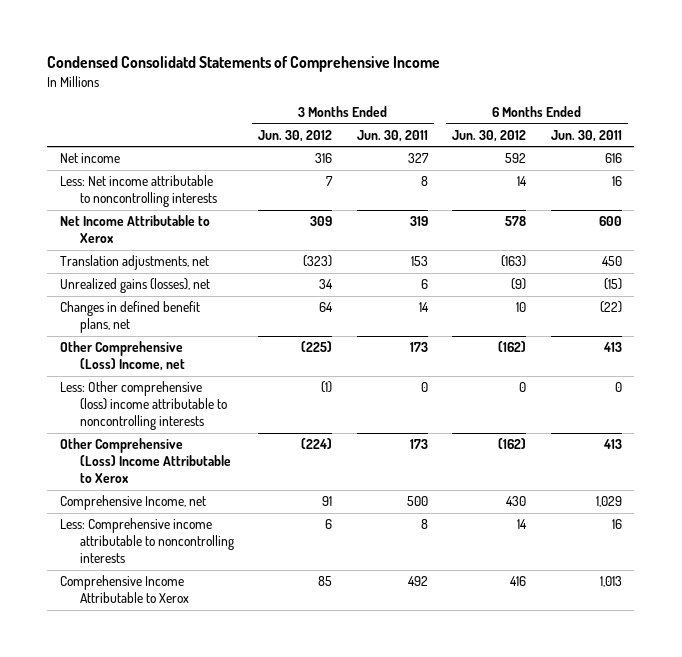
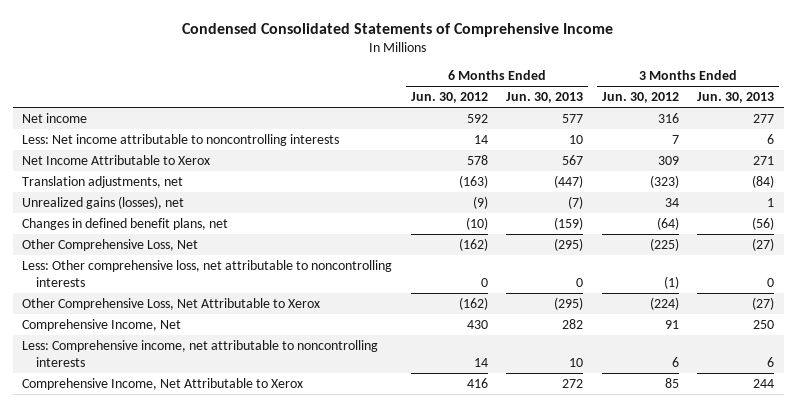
- Condensed Consolidatd Statements of Comprehensive Income
+ Condensed Consolidated Statements of Comprehensive Income
- | 3 Months Ended Jun. 30, 2012 | 3 Months Ended Jun. 30, 2011 | 6 Months Ended Jun. 30, 2012 | 6 Months Ended Jun. 30, 2011
+ | 6 Months Ended Jun. 30, 2012 | 6 Months Ended Jun. 30, 2013 | 3 Months Ended Jun. 30, 2012 | 3 Months Ended Jun. 30, 2013
- Changes in defined benefit plans, net | 64 | 14 | 10 | (22)
- Other Comprehensive (Loss) Income, net | (225) | 173 | (162) | 413
- Less: Other comprehensive (loss) income attributable to noncontrolling interests | (1) | 0 | 0 | 0
- Other Comprehensive (Loss) Income Attributable to Xerox | (224) | 173 | (162) | 413
- Comprehensive Income, net | 91 | 500 | 430 | 1,029
- Less: Comprehensive income attributable to noncontrolling interests | 6 | 8 | 14 | 16
- Comprehensive Income Attributable to Xerox | 85 | 492 | 416 | 1,013
+ Changes in defined benefit plans, net | (10) | (159) | (64) | (56)
+ Other Comprehensive Loss, Net | (162) | (295) | (225) | (27)
+ Less: Other comprehensive loss, net attributable to noncontrolling interests | 0 | 0 | (1) | 0
+ Other Comprehensive Loss, Net Attributable to Xerox | (162) | (295) | (224) | (27)
+ Comprehensive Income, Net | 430 | 282 | 91 | 250
+ Less: Comprehensive income, net attributable to noncontrolling interests | 14 | 10 | 6 | 6
+ Comprehensive Income, Net Attributable to Xerox | 416 | 272 | 85 | 244

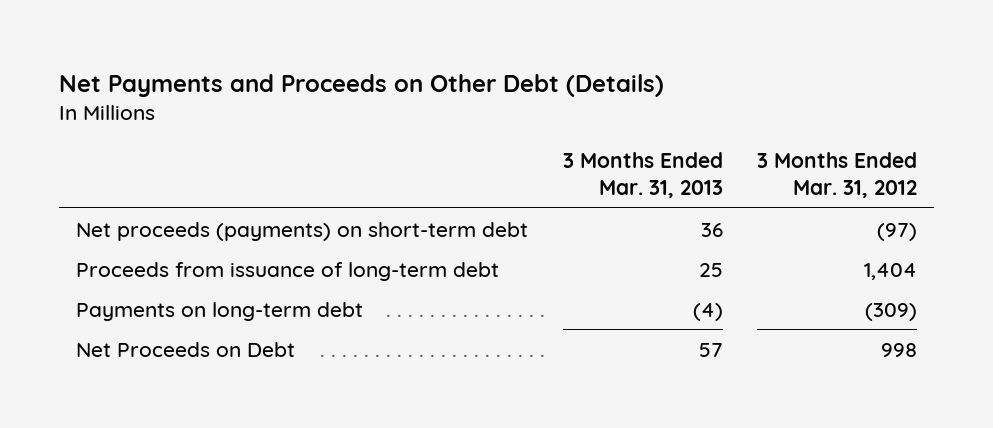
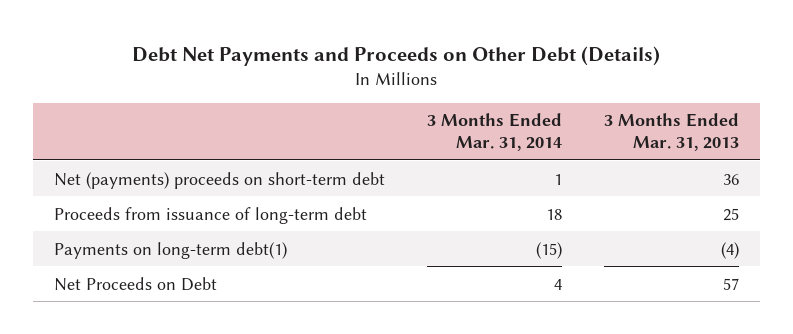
- Net Payments and Proceeds on Other Debt (Details)
+ Debt Net Payments and Proceeds on Other Debt (Details)
- | 3 Months Ended Mar. 31, 2013 | 3 Months Ended Mar. 31, 2012
+ | 3 Months Ended Mar. 31, 2014 | 3 Months Ended Mar. 31, 2013
- Net proceeds (payments) on short-term debt | 36 | (97)
+ Net (payments) proceeds on short-term debt | 1 | 36
- Payments on long-term debt | (4) | (309)
+ Payments on long-term debt(1) | (15) | (4)

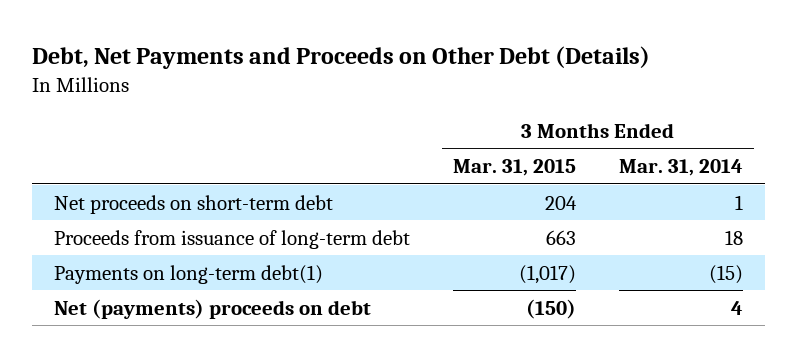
- Debt Net Payments and Proceeds on Other Debt (Details)
+ Debt, Net Payments and Proceeds on Other Debt (Details)
- | 3 Months Ended Mar. 31, 2014 | 3 Months Ended Mar. 31, 2013
+ | 3 Months Ended Mar. 31, 2015 | 3 Months Ended Mar. 31, 2014
- Net (payments) proceeds on short-term debt | 1 | 36
+ Net proceeds on short-term debt | 204 | 1
- Net Proceeds on Debt | 4 | 57
+ Net (payments) proceeds on debt | (150) | 4

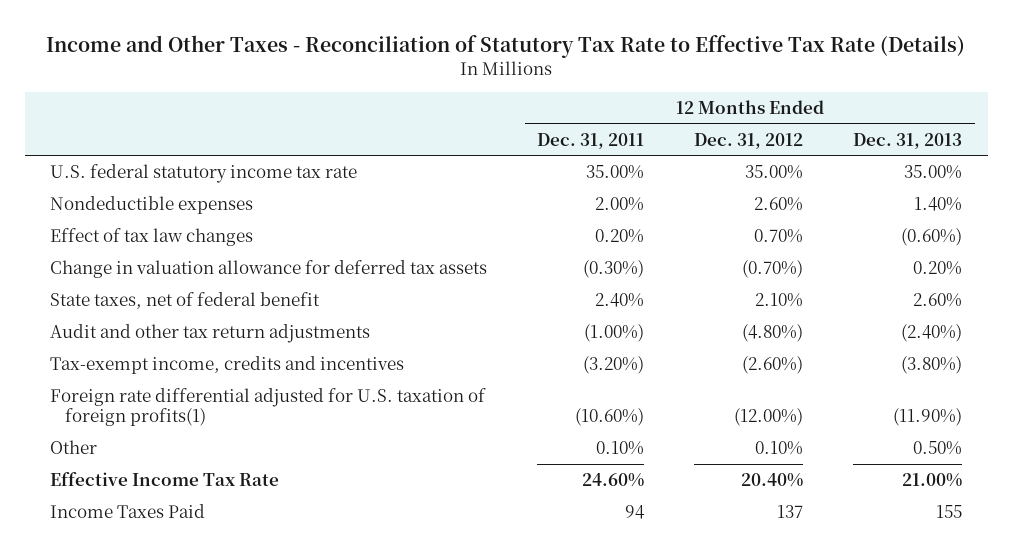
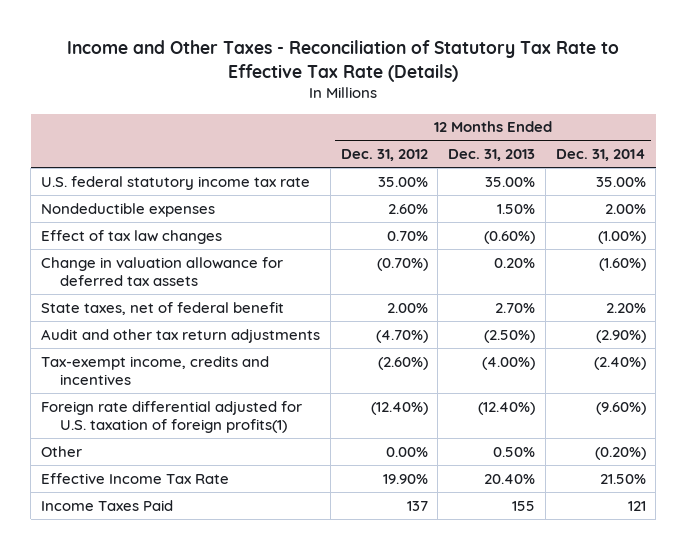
- | 12 Months Ended Dec. 31, 2011 | 12 Months Ended Dec. 31, 2012 | 12 Months Ended Dec. 31, 2013
+ | 12 Months Ended Dec. 31, 2012 | 12 Months Ended Dec. 31, 2013 | 12 Months Ended Dec. 31, 2014
- Nondeductible expenses | 2.00% | 2.60% | 1.40%
+ Nondeductible expenses | 2.60% | 1.50% | 2.00%
- State taxes, net of federal benefit | 2.40% | 2.10% | 2.60%
- Audit and other tax return adjustments | (1.00%) | (4.80%) | (2.40%)
- Tax-exempt income, credits and incentives | (3.20%) | (2.60%) | (3.80%)
- Foreign rate differential adjusted for U.S. taxation of foreign profits(1) | (10.60%) | (12.00%) | (11.90%)
- Other | 0.10% | 0.10% | 0.50%
- Effective Income Tax Rate | 24.60% | 20.40% | 21.00%
+ State taxes, net of federal benefit | 2.00% | 2.70% | 2.20%
+ Audit and other tax return adjustments | (4.70%) | (2.50%) | (2.90%)
+ Tax-exempt income, credits and incentives | (2.60%) | (4.00%) | (2.40%)
+ Foreign rate differential adjusted for U.S. taxation of foreign profits(1) | (12.40%) | (12.40%) | (9.60%)
+ Other | 0.00% | 0.50% | (0.20%)
+ Effective Income Tax Rate | 19.90% | 20.40% | 21.50%

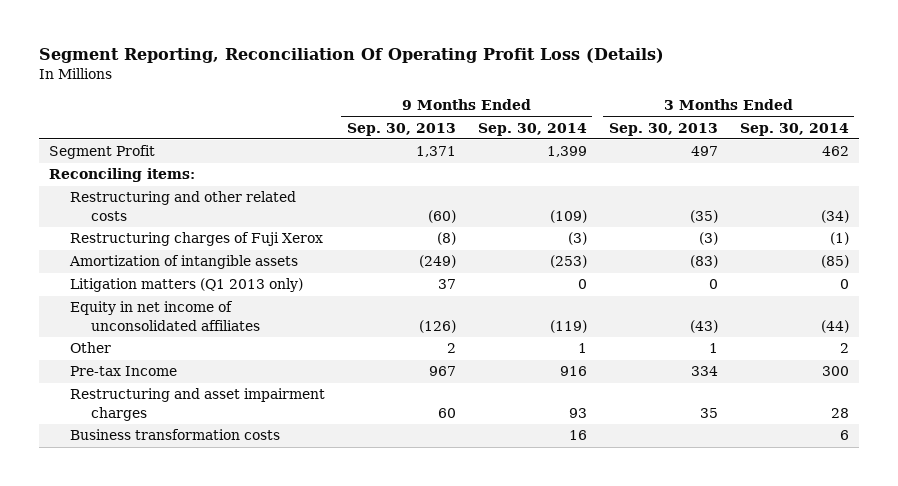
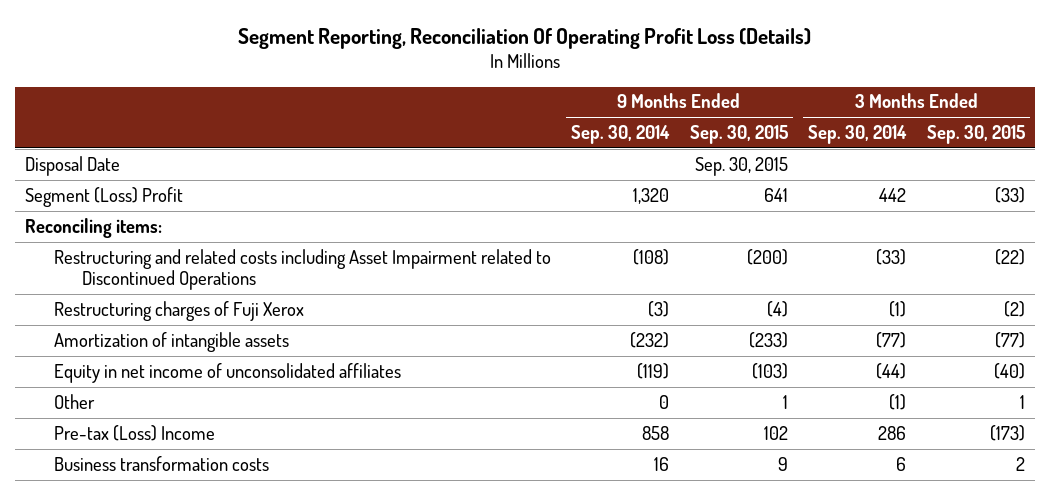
- | 9 Months Ended Sep. 30, 2013 | 9 Months Ended Sep. 30, 2014 | 3 Months Ended Sep. 30, 2013 | 3 Months Ended Sep. 30, 2014
+ | 9 Months Ended Sep. 30, 2014 | 9 Months Ended Sep. 30, 2015 | 3 Months Ended Sep. 30, 2014 | 3 Months Ended Sep. 30, 2015
- Segment Profit | 1,371 | 1,399 | 497 | 462
+ Disposal Date | | Sep. 30, 2015 | |
+ Segment (Loss) Profit | 1,320 | 641 | 442 | (33)
- Restructuring and other related costs | (60) | (109) | (35) | (34)
+ Restructuring and related costs including Asset Impairment related to Discontinued Operations | (108) | (200) | (33) | (22)
- Amortization of intangible assets | (249) | (253) | (83) | (85)
- Litigation matters (Q1 2013 only) | 37 | 0 | 0 | 0
+ Amortization of intangible assets | (232) | (233) | (77) | (77)
- Other | 2 | 1 | 1 | 2
- Pre-tax Income | 967 | 916 | 334 | 300
- Restructuring and asset impairment charges | 60 | 93 | 35 | 28
+ Other | 0 | 1 | (1) | 1
+ Pre-tax (Loss) Income | 858 | 102 | 286 | (173)

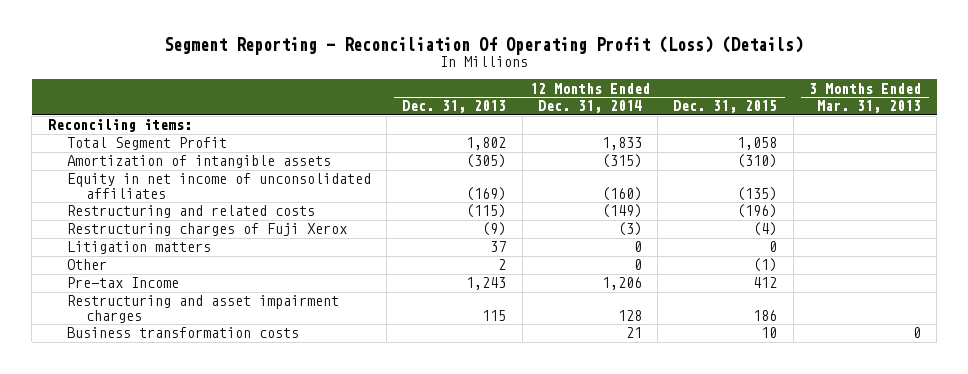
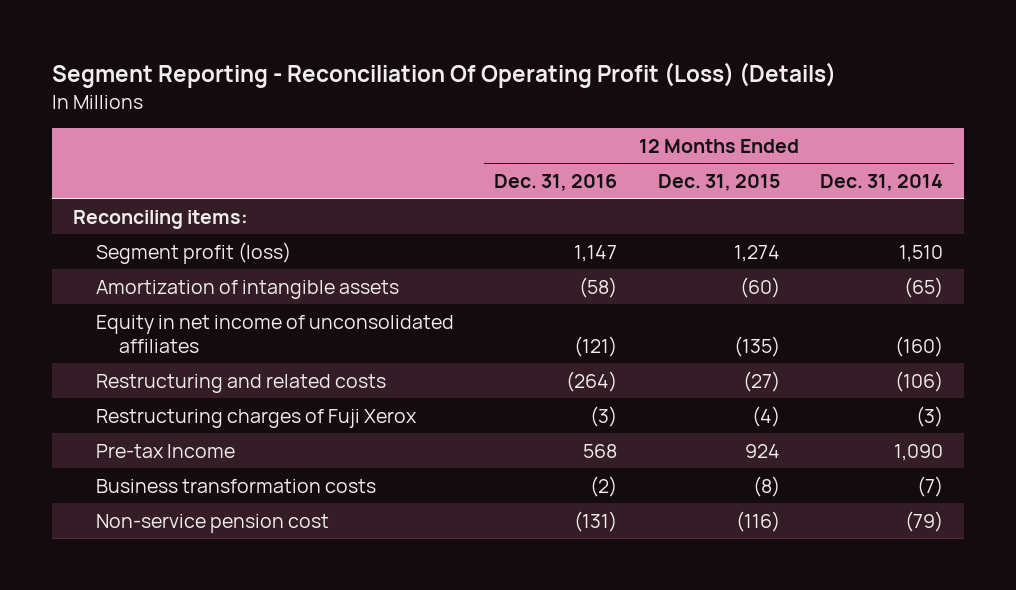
- | 12 Months Ended Dec. 31, 2013 | 12 Months Ended Dec. 31, 2014 | 12 Months Ended Dec. 31, 2015 | 3 Months Ended Mar. 31, 2013
+ | 12 Months Ended Dec. 31, 2016 | 12 Months Ended Dec. 31, 2015 | 12 Months Ended Dec. 31, 2014
- Total Segment Profit | 1,802 | 1,833 | 1,058 |
- Amortization of intangible assets | (305) | (315) | (310) |
+ Segment profit (loss) | 1,147 | 1,274 | 1,510
+ Amortization of intangible assets | (58) | (60) | (65)
- Restructuring and related costs | (115) | (149) | (196) |
+ Restructuring and related costs | (264) | (27) | (106)
- Litigation matters | 37 | 0 | 0 |
- Other | 2 | 0 | (1) |
- Pre-tax Income | 1,243 | 1,206 | 412 |
- Restructuring and asset impairment charges | 115 | 128 | 186 |
- Business transformation costs | | 21 | 10 | 0
+ Pre-tax Income | 568 | 924 | 1,090
+ Business transformation costs | (2) | (8) | (7)
+ Non-service pension cost | (131) | (116) | (79)

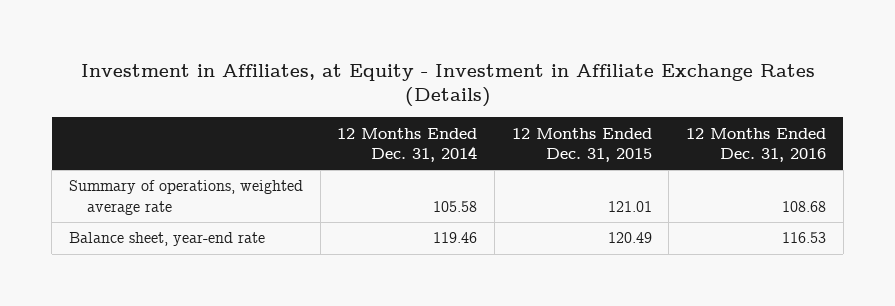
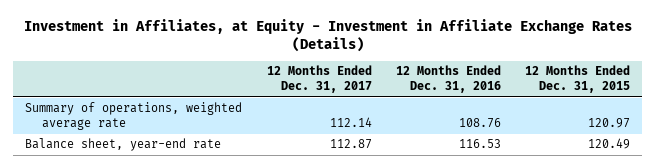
- | 12 Months Ended Dec. 31, 2014 | 12 Months Ended Dec. 31, 2015 | 12 Months Ended Dec. 31, 2016
+ | 12 Months Ended Dec. 31, 2017 | 12 Months Ended Dec. 31, 2016 | 12 Months Ended Dec. 31, 2015
- Summary of operations, weighted average rate | 105.58 | 121.01 | 108.68
+ Summary of operations, weighted average rate | 112.14 | 108.76 | 120.97

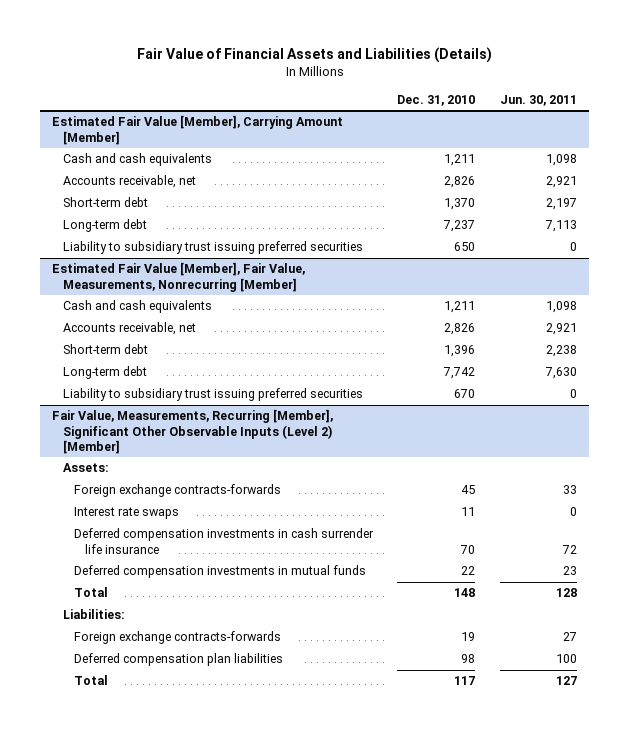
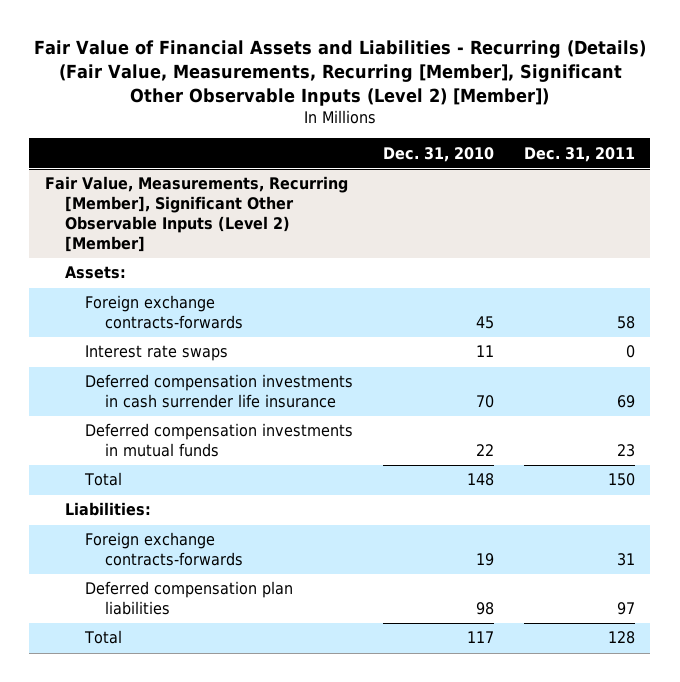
- Fair Value of Financial Assets and Liabilities (Details)
+ Fair Value of Financial Assets and Liabilities - Recurring (Details) (Fair Value, Measurements, Recurring [Member], Significant Other Observable Inputs (Level 2) [Member])
- | Dec. 31, 2010 | Jun. 30, 2011
+ | Dec. 31, 2010 | Dec. 31, 2011
- Estimated Fair Value [Member], Carrying Amount [Member]
- Cash and cash equivalents | 1,211 | 1,098
- Accounts receivable, net | 2,826 | 2,921
- Short-term debt | 1,370 | 2,197
- Long-term debt | 7,237 | 7,113
- Liability to subsidiary trust issuing preferred securities | 650 | 0
- Estimated Fair Value [Member], Fair Value, Measurements, Nonrecurring [Member]
- Cash and cash equivalents | 1,211 | 1,098
- Accounts receivable, net | 2,826 | 2,921
- Short-term debt | 1,396 | 2,238
- Long-term debt | 7,742 | 7,630
- Liability to subsidiary trust issuing preferred securities | 670 | 0

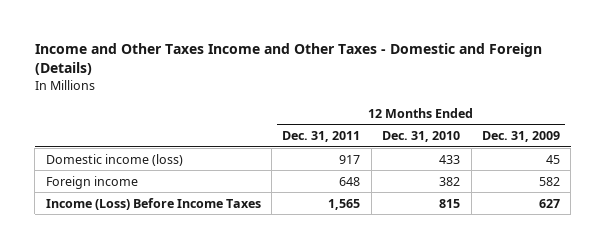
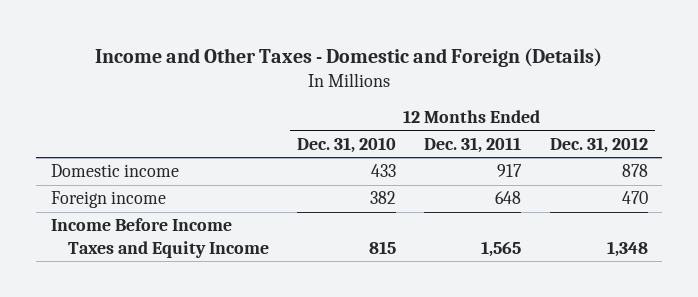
- Income and Other Taxes Income and Other Taxes - Domestic and Foreign (Details)
+ Income and Other Taxes - Domestic and Foreign (Details)
- | 12 Months Ended Dec. 31, 2011 | 12 Months Ended Dec. 31, 2010 | 12 Months Ended Dec. 31, 2009
+ | 12 Months Ended Dec. 31, 2010 | 12 Months Ended Dec. 31, 2011 | 12 Months Ended Dec. 31, 2012
- Domestic income (loss) | 917 | 433 | 45
+ Domestic income | 433 | 917 | 878
- Income (Loss) Before Income Taxes | 1,565 | 815 | 627
+ Income Before Income Taxes and Equity Income | 815 | 1,565 | 1,348

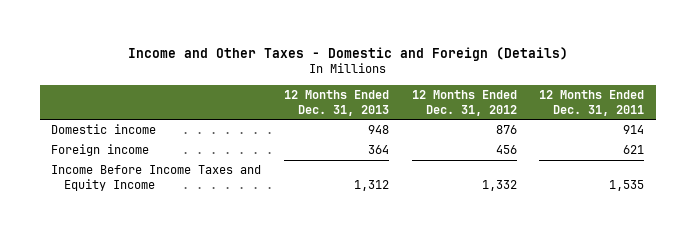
- | 12 Months Ended Dec. 31, 2010 | 12 Months Ended Dec. 31, 2011 | 12 Months Ended Dec. 31, 2012
+ | 12 Months Ended Dec. 31, 2013 | 12 Months Ended Dec. 31, 2012 | 12 Months Ended Dec. 31, 2011
- Domestic income | 433 | 917 | 878
- Foreign income | 382 | 648 | 470
- Income Before Income Taxes and Equity Income | 815 | 1,565 | 1,348
+ Domestic income | 948 | 876 | 914
+ Foreign income | 364 | 456 | 621
+ Income Before Income Taxes and Equity Income | 1,312 | 1,332 | 1,535

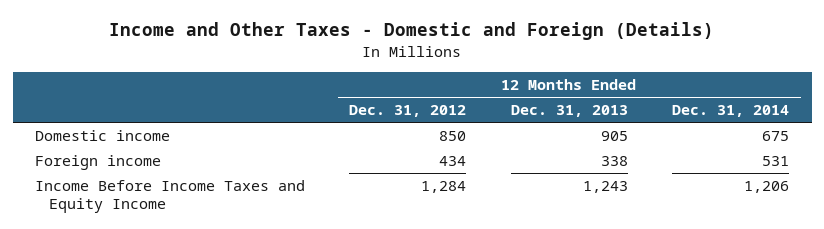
- | 12 Months Ended Dec. 31, 2013 | 12 Months Ended Dec. 31, 2012 | 12 Months Ended Dec. 31, 2011
+ | 12 Months Ended Dec. 31, 2012 | 12 Months Ended Dec. 31, 2013 | 12 Months Ended Dec. 31, 2014
- Domestic income | 948 | 876 | 914
- Foreign income | 364 | 456 | 621
- Income Before Income Taxes and Equity Income | 1,312 | 1,332 | 1,535
+ Domestic income | 850 | 905 | 675
+ Foreign income | 434 | 338 | 531
+ Income Before Income Taxes and Equity Income | 1,284 | 1,243 | 1,206

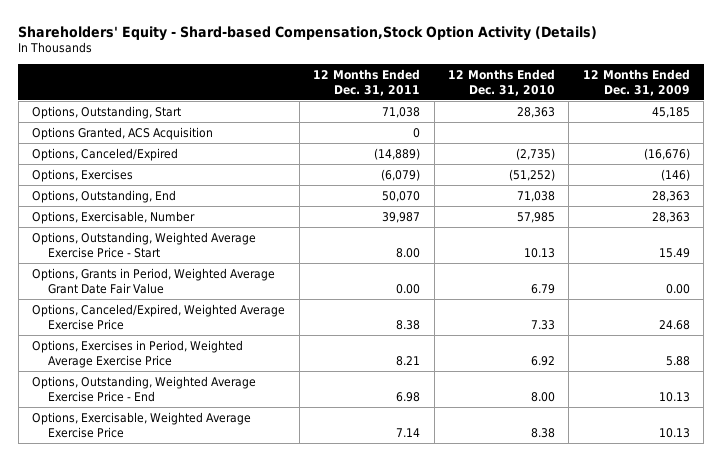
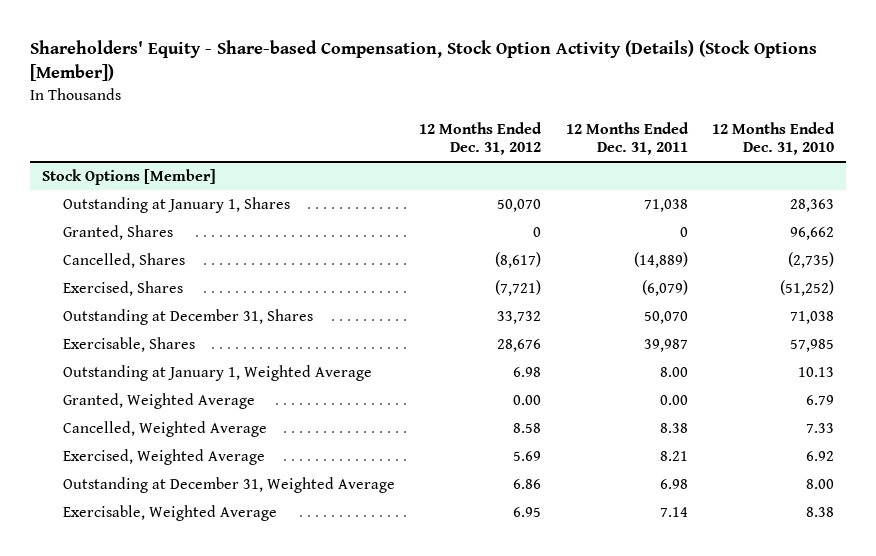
- Shareholders' Equity - Shard-based Compensation,Stock Option Activity (Details)
+ Shareholders' Equity - Share-based Compensation, Stock Option Activity (Details) (Stock Options [Member])
- | 12 Months Ended Dec. 31, 2011 | 12 Months Ended Dec. 31, 2010 | 12 Months Ended Dec. 31, 2009
+ | 12 Months Ended Dec. 31, 2012 | 12 Months Ended Dec. 31, 2011 | 12 Months Ended Dec. 31, 2010
- Options, Outstanding, Start | 71,038 | 28,363 | 45,185
- Options Granted, ACS Acquisition | 0 | |
- Options, Canceled/Expired | (14,889) | (2,735) | (16,676)
- Options, Exercises | (6,079) | (51,252) | (146)
- Options, Outstanding, End | 50,070 | 71,038 | 28,363
- Options, Exercisable, Number | 39,987 | 57,985 | 28,363
- Options, Outstanding, Weighted Average Exercise Price - Start | 8.00 | 10.13 | 15.49
- Options, Grants in Period, Weighted Average Grant Date Fair Value | 0.00 | 6.79 | 0.00
- Options, Canceled/Expired, Weighted Average Exercise Price | 8.38 | 7.33 | 24.68
- Options, Exercises in Period, Weighted Average Exercise Price | 8.21 | 6.92 | 5.88
- Options, Outstanding, Weighted Average Exercise Price - End | 6.98 | 8.00 | 10.13
- Options, Exercisable, Weighted Average Exercise Price | 7.14 | 8.38 | 10.13
+ Stock Options [Member]
+ Outstanding at January 1, Shares | 50,070 | 71,038 | 28,363
+ Granted, Shares | 0 | 0 | 96,662
+ Cancelled, Shares | (8,617) | (14,889) | (2,735)
+ Exercised, Shares | (7,721) | (6,079) | (51,252)
+ Outstanding at December 31, Shares | 33,732 | 50,070 | 71,038
+ Exercisable, Shares | 28,676 | 39,987 | 57,985
+ Outstanding at January 1, Weighted Average | 6.98 | 8.00 | 10.13
+ Granted, Weighted Average | 0.00 | 0.00 | 6.79
+ Cancelled, Weighted Average | 8.58 | 8.38 | 7.33
+ Exercised, Weighted Average | 5.69 | 8.21 | 6.92
+ Outstanding at December 31, Weighted Average | 6.86 | 6.98 | 8.00
+ Exercisable, Weighted Average | 6.95 | 7.14 | 8.38

